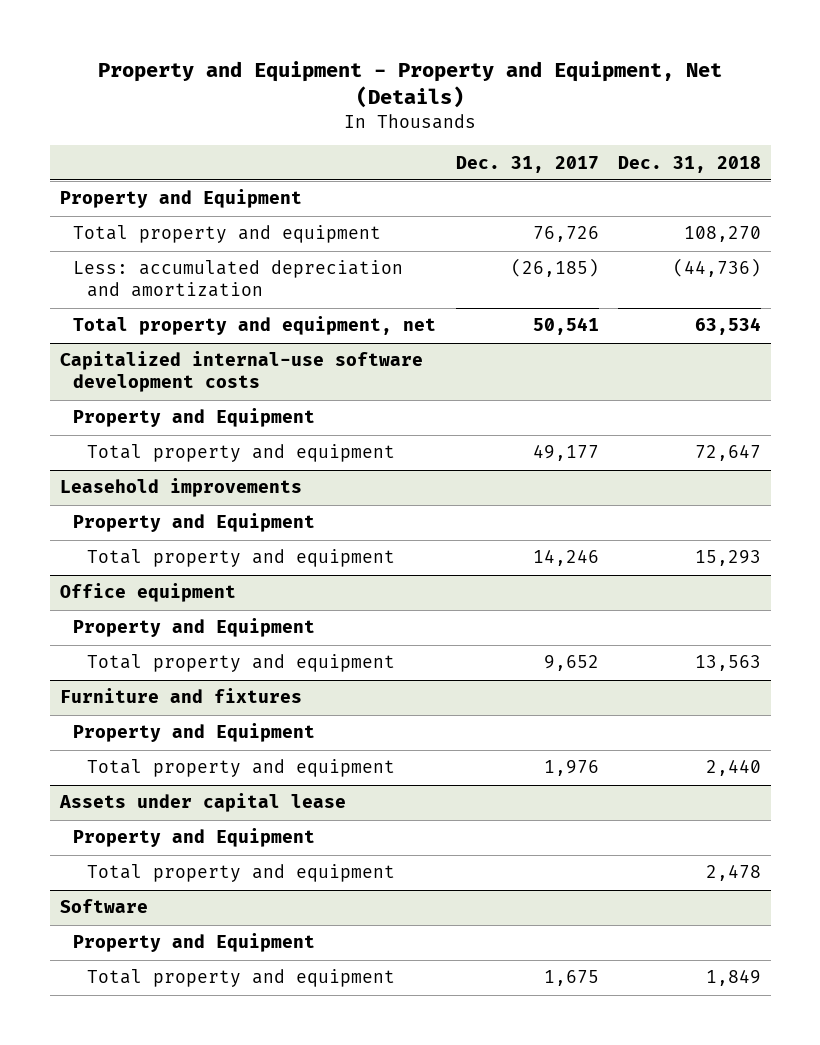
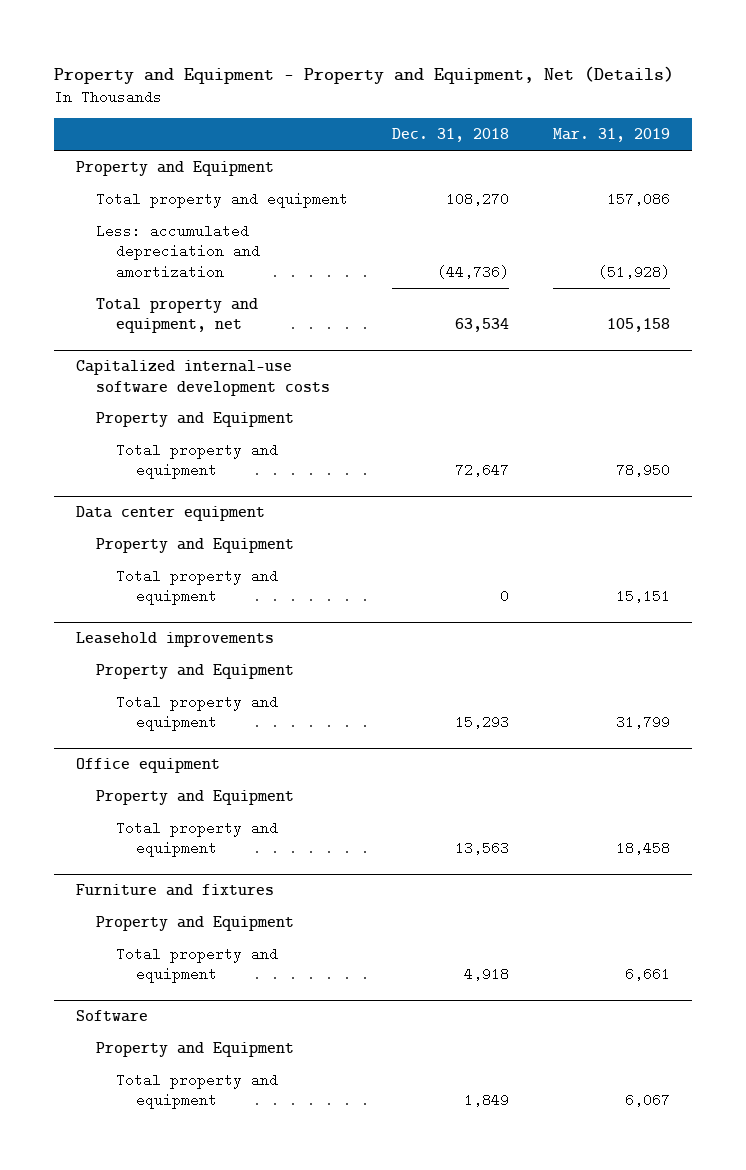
- | Dec. 31, 2017 | Dec. 31, 2018
+ | Dec. 31, 2018 | Mar. 31, 2019
+ Data center equipment
+ Property and Equipment
+ Total property and equipment | 0 | 15,151
@ Furniture and fixtures
- Total property and equipment | 1,976 | 2,440
- Assets under capital lease
- Property and Equipment
- Total property and equipment | | 2,478
@ Furniture and fixtures
+ Total property and equipment | 4,918 | 6,661

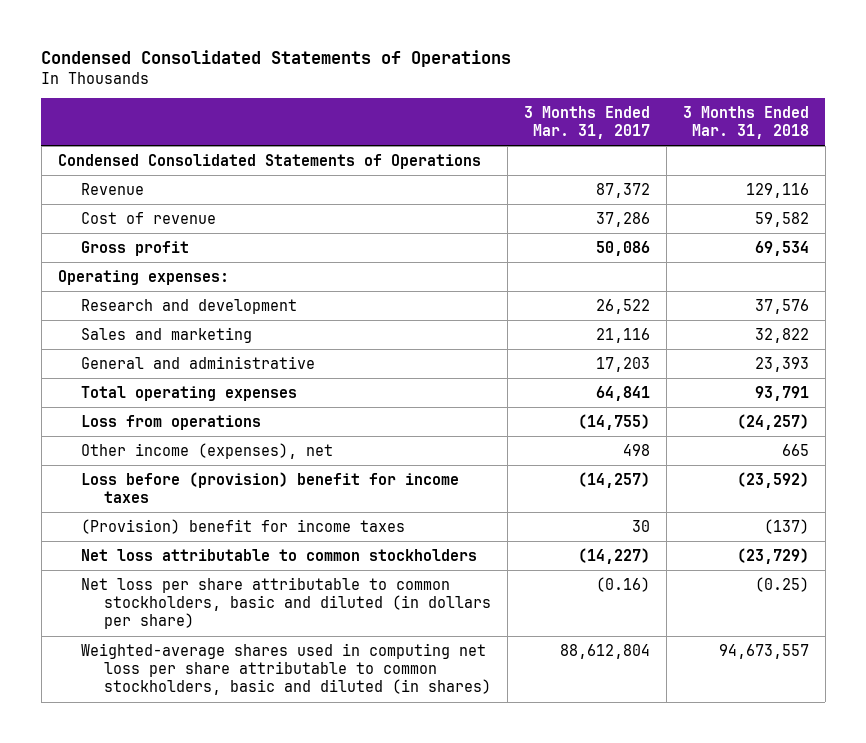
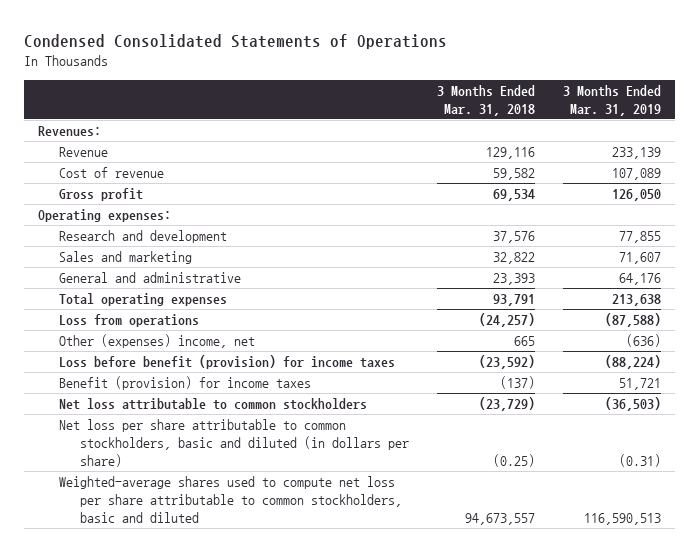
- | 3 Months Ended Mar. 31, 2017 | 3 Months Ended Mar. 31, 2018
+ | 3 Months Ended Mar. 31, 2018 | 3 Months Ended Mar. 31, 2019
- Condensed Consolidated Statements of Operations
+ Revenues:
- Other income (expenses), net | 498 | 665
- Loss before (provision) benefit for income taxes | (14,257) | (23,592)
- (Provision) benefit for income taxes | 30 | (137)
+ Other (expenses) income, net | 665 | (636)
+ Loss before benefit (provision) for income taxes | (23,592) | (88,224)
+ Benefit (provision) for income taxes | (137) | 51,721
- Weighted-average shares used in computing net loss per share attributable to common stockholders, basic and diluted (in shares) | 88,612,804 | 94,673,557
+ Weighted-average shares used to compute net loss per share attributable to common stockholders, basic and diluted | 94,673,557 | 116,590,513

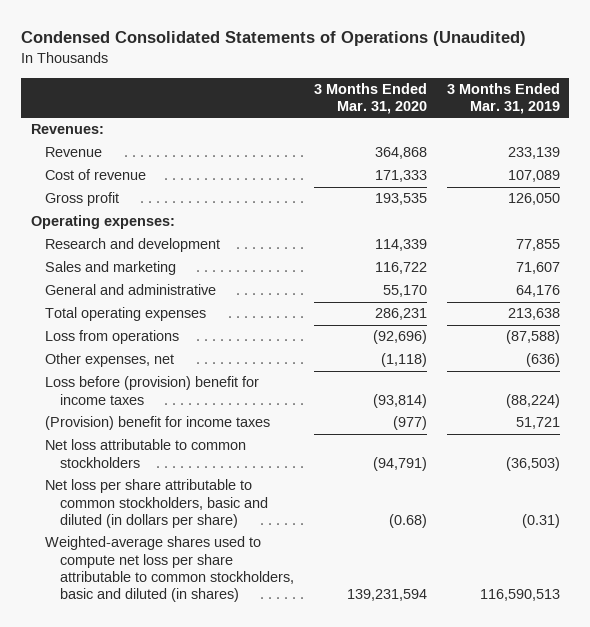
- Condensed Consolidated Statements of Operations
+ Condensed Consolidated Statements of Operations (Unaudited)
- | 3 Months Ended Mar. 31, 2018 | 3 Months Ended Mar. 31, 2019
+ | 3 Months Ended Mar. 31, 2020 | 3 Months Ended Mar. 31, 2019
- Other (expenses) income, net | 665 | (636)
- Loss before benefit (provision) for income taxes | (23,592) | (88,224)
- Benefit (provision) for income taxes | (137) | 51,721
+ Other expenses, net | (1,118) | (636)
+ Loss before (provision) benefit for income taxes | (93,814) | (88,224)
+ (Provision) benefit for income taxes | (977) | 51,721
- Weighted-average shares used to compute net loss per share attributable to common stockholders, basic and diluted | 94,673,557 | 116,590,513
+ Weighted-average shares used to compute net loss per share attributable to common stockholders, basic and diluted (in shares) | 139,231,594 | 116,590,513

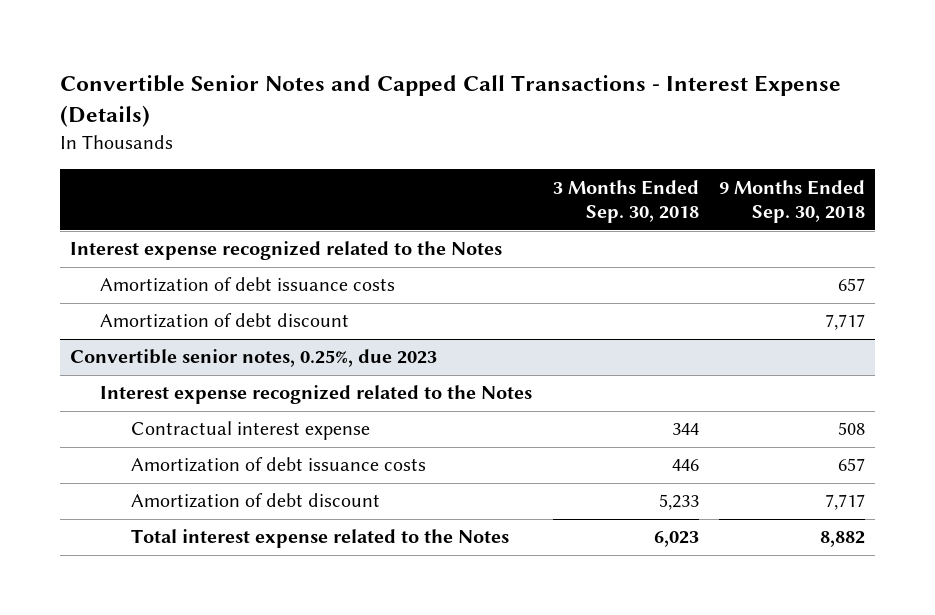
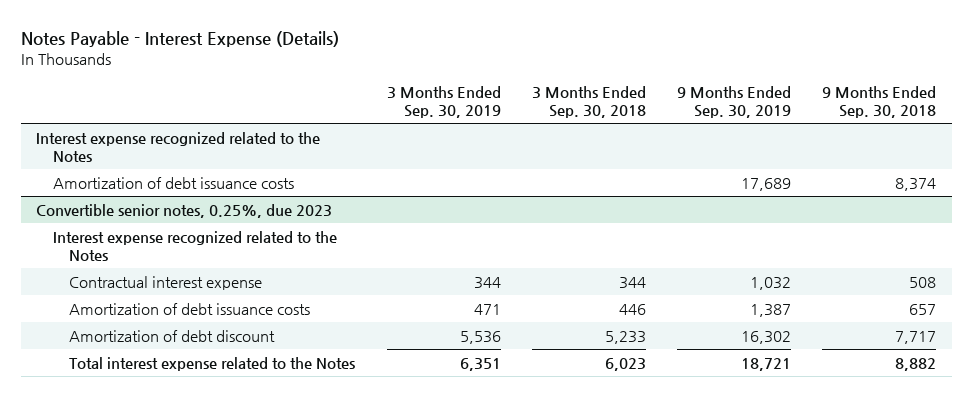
- Convertible Senior Notes and Capped Call Transactions - Interest Expense (Details)
+ Notes Payable - Interest Expense (Details)
- | 3 Months Ended Sep. 30, 2018 | 9 Months Ended Sep. 30, 2018
+ | 3 Months Ended Sep. 30, 2019 | 3 Months Ended Sep. 30, 2018 | 9 Months Ended Sep. 30, 2019 | 9 Months Ended Sep. 30, 2018
- Amortization of debt issuance costs | | 657
- Amortization of debt discount | | 7,717
+ Amortization of debt issuance costs | | | 17,689 | 8,374

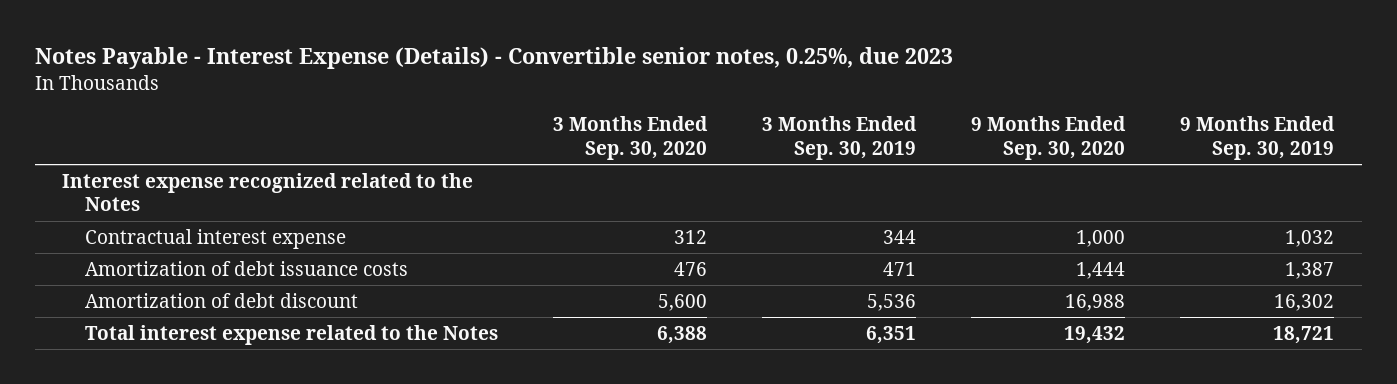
- Notes Payable - Interest Expense (Details)
+ Notes Payable - Interest Expense (Details) - Convertible senior notes, 0.25%, due 2023
- | 3 Months Ended Sep. 30, 2019 | 3 Months Ended Sep. 30, 2018 | 9 Months Ended Sep. 30, 2019 | 9 Months Ended Sep. 30, 2018
+ | 3 Months Ended Sep. 30, 2020 | 3 Months Ended Sep. 30, 2019 | 9 Months Ended Sep. 30, 2020 | 9 Months Ended Sep. 30, 2019
- Amortization of debt issuance costs | | | 17,689 | 8,374
- Convertible senior notes, 0.25%, due 2023
- Interest expense recognized related to the Notes

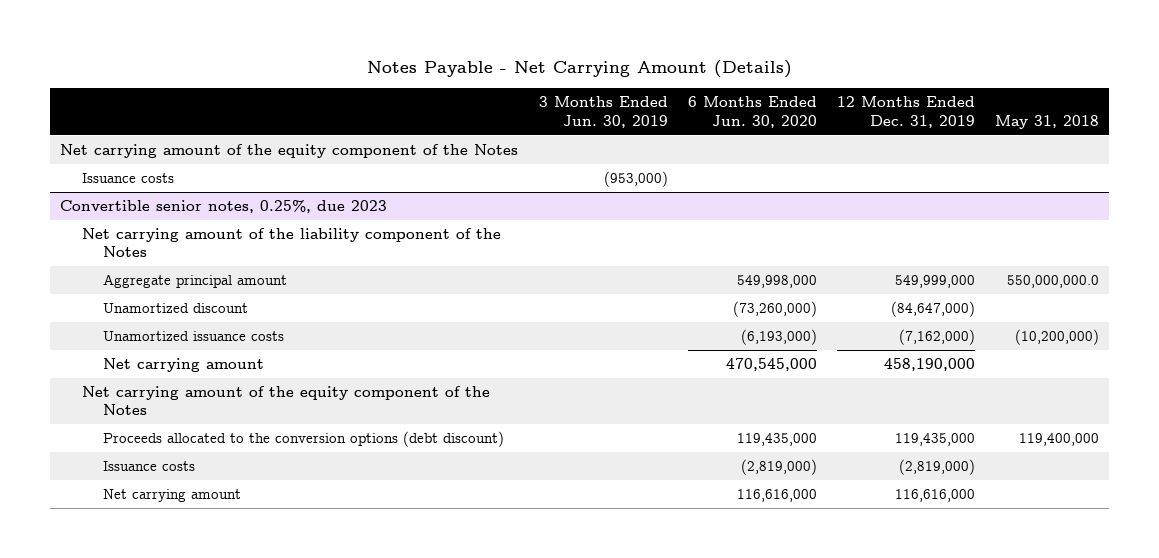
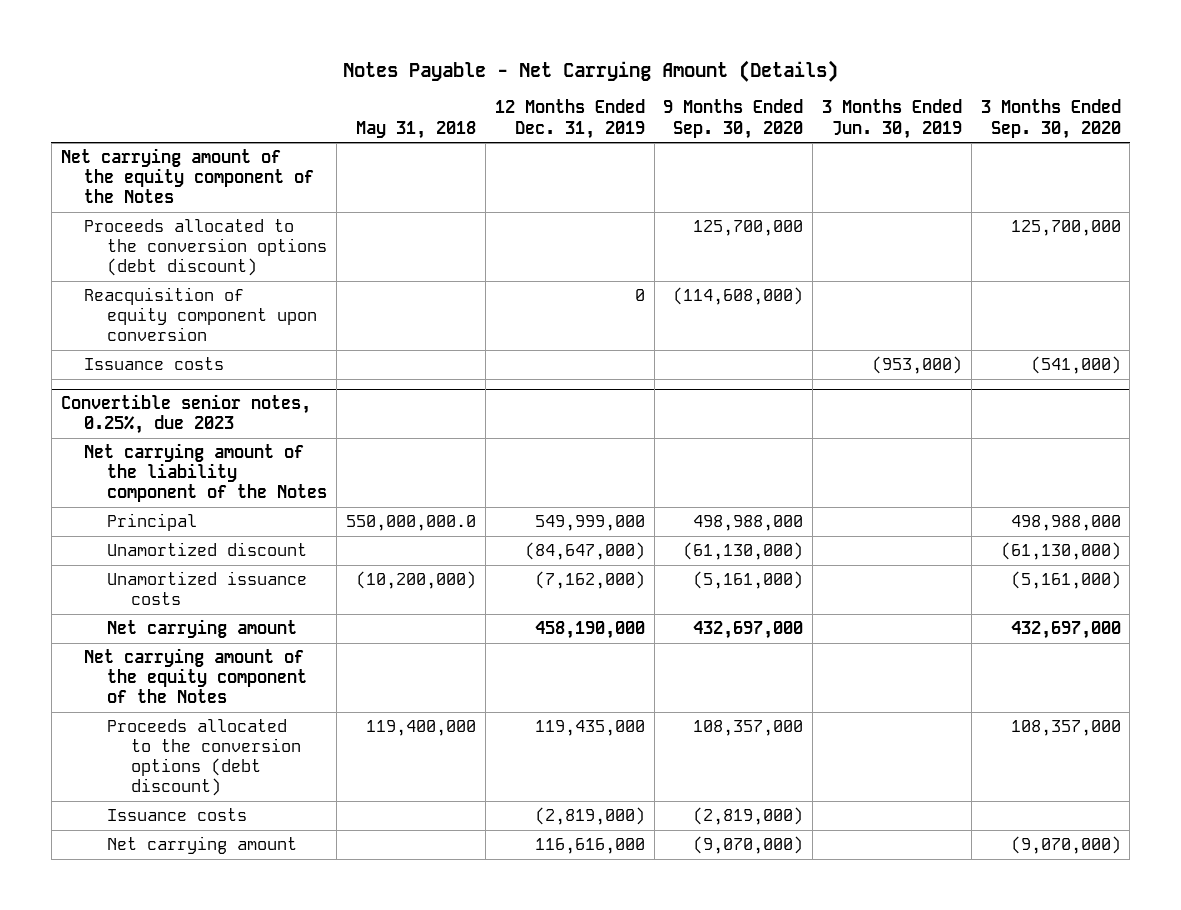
- | 3 Months Ended Jun. 30, 2019 | 6 Months Ended Jun. 30, 2020 | 12 Months Ended Dec. 31, 2019 | May 31, 2018
+ | May 31, 2018 | 12 Months Ended Dec. 31, 2019 | 9 Months Ended Sep. 30, 2020 | 3 Months Ended Jun. 30, 2019 | 3 Months Ended Sep. 30, 2020
+ Proceeds allocated to the conversion options (debt discount) | | | 125,700,000 | | 125,700,000
+ Reacquisition of equity component upon conversion | | 0 | (114,608,000) | |
@ Convertible senior notes, 0.25%, due 2023
- Aggregate principal amount | | 549,998,000 | 549,999,000 | 550,000,000.0
+ Principal | 550,000,000.0 | 549,999,000 | 498,988,000 | | 498,988,000

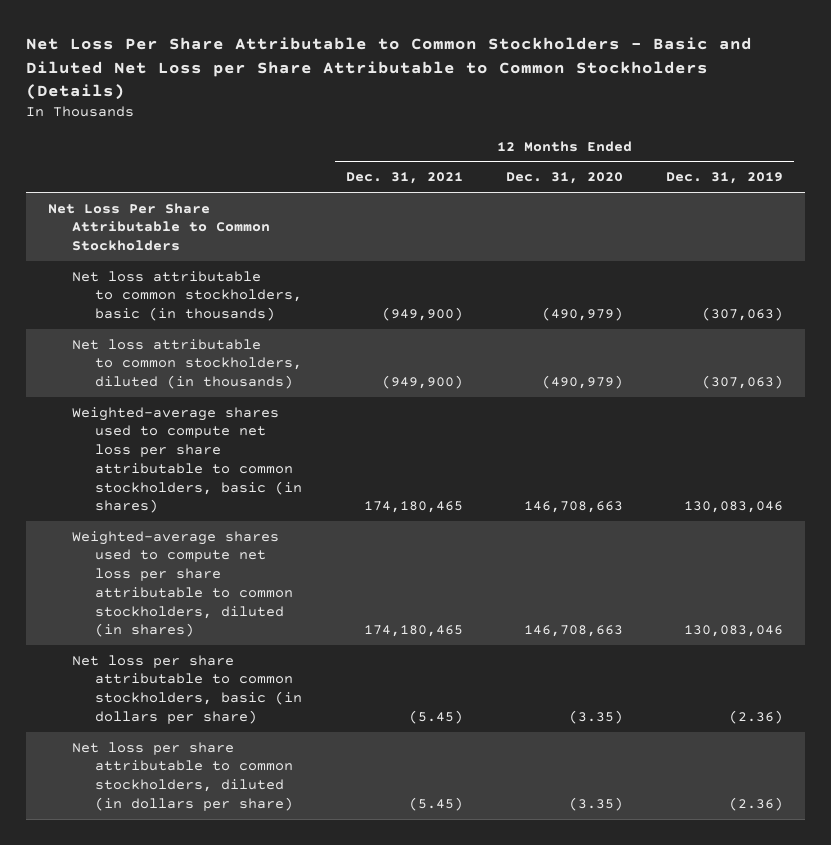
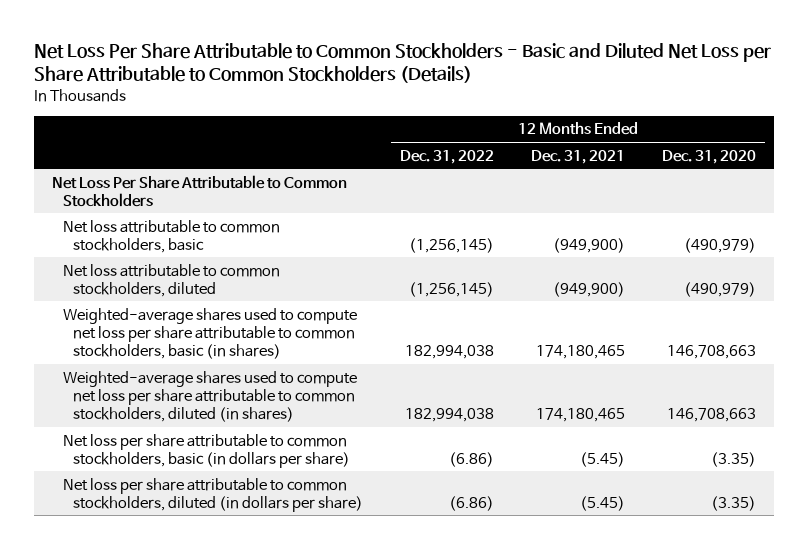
- | 12 Months Ended Dec. 31, 2021 | 12 Months Ended Dec. 31, 2020 | 12 Months Ended Dec. 31, 2019
+ | 12 Months Ended Dec. 31, 2022 | 12 Months Ended Dec. 31, 2021 | 12 Months Ended Dec. 31, 2020
- Net loss attributable to common stockholders, basic (in thousands) | (949,900) | (490,979) | (307,063)
- Net loss attributable to common stockholders, diluted (in thousands) | (949,900) | (490,979) | (307,063)
+ Net loss attributable to common stockholders, basic | (1,256,145) | (949,900) | (490,979)
+ Net loss attributable to common stockholders, diluted | (1,256,145) | (949,900) | (490,979)

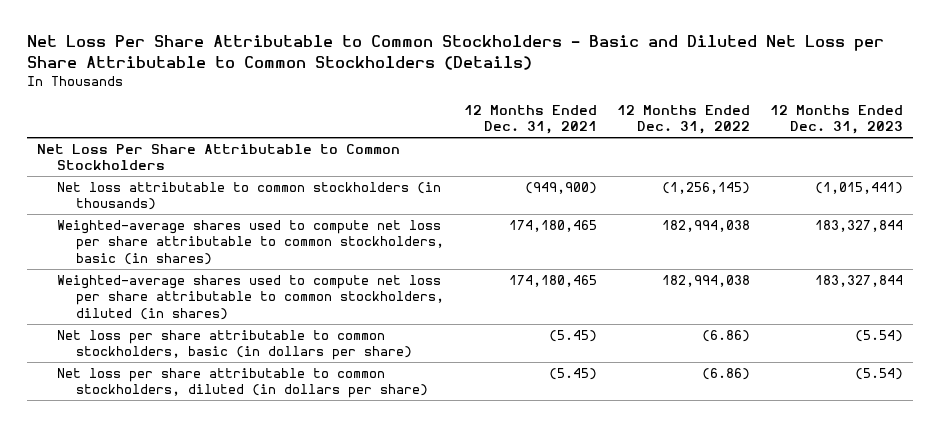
- | 12 Months Ended Dec. 31, 2022 | 12 Months Ended Dec. 31, 2021 | 12 Months Ended Dec. 31, 2020
+ | 12 Months Ended Dec. 31, 2021 | 12 Months Ended Dec. 31, 2022 | 12 Months Ended Dec. 31, 2023
- Net loss attributable to common stockholders, basic | (1,256,145) | (949,900) | (490,979)
- Net loss attributable to common stockholders, diluted | (1,256,145) | (949,900) | (490,979)
+ Net loss attributable to common stockholders (in thousands) | (949,900) | (1,256,145) | (1,015,441)

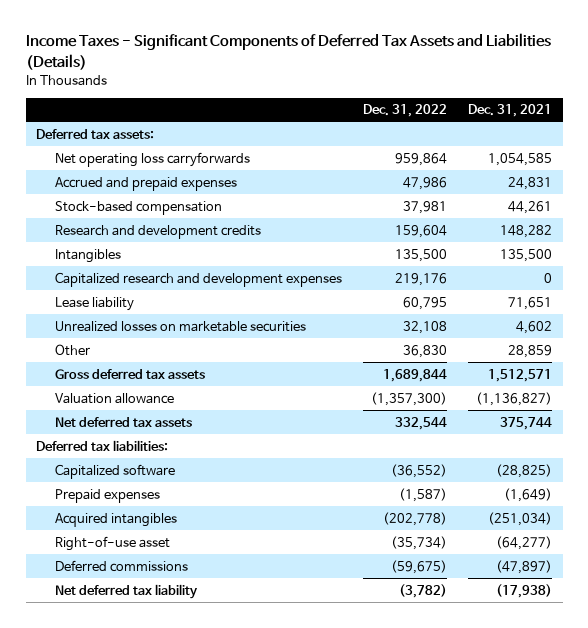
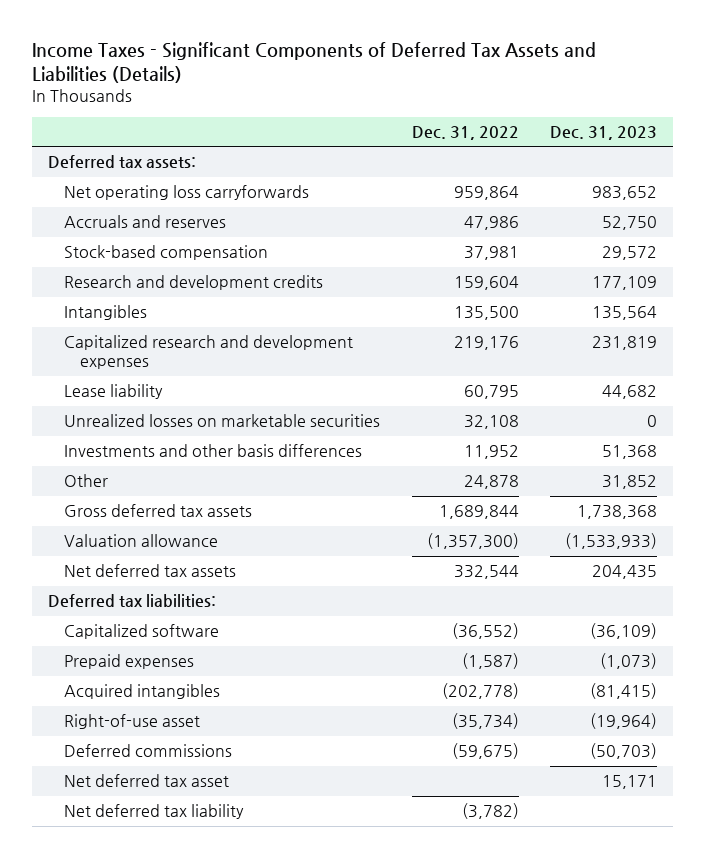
- | Dec. 31, 2022 | Dec. 31, 2021
+ | Dec. 31, 2022 | Dec. 31, 2023
- Accrued and prepaid expenses | 47,986 | 24,831
+ Accruals and reserves | 47,986 | 52,750
- Other | 36,830 | 28,859
+ Investments and other basis differences | 11,952 | 51,368
+ Other | 24,878 | 31,852
+ Net deferred tax asset | | 15,171

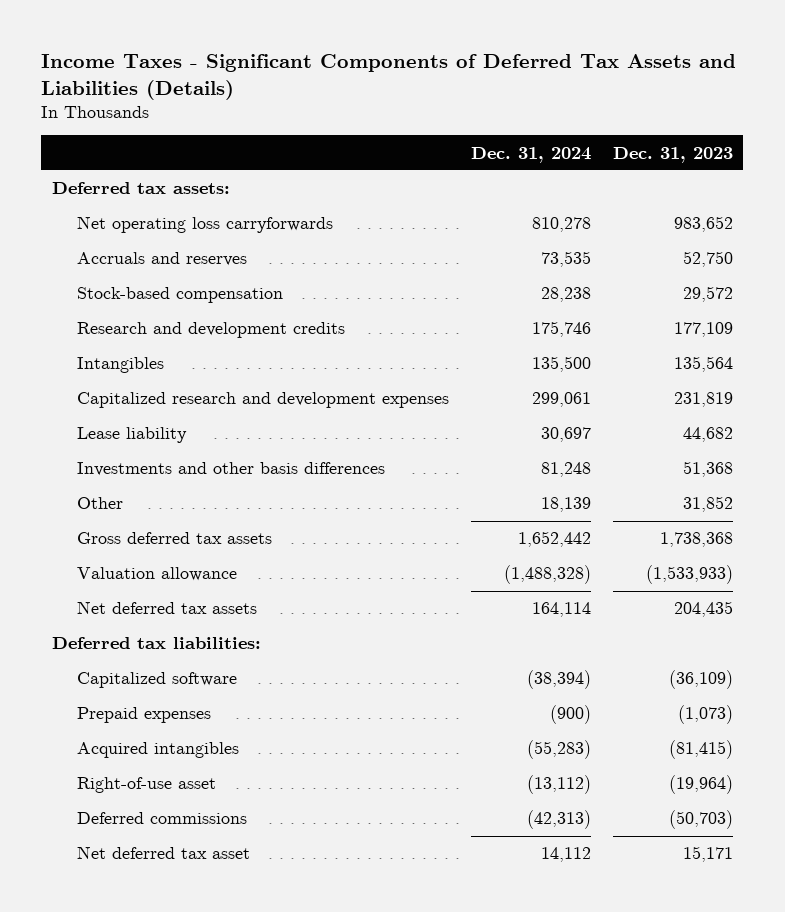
- | Dec. 31, 2022 | Dec. 31, 2023
+ | Dec. 31, 2024 | Dec. 31, 2023
- Unrealized losses on marketable securities | 32,108 | 0
- Net deferred tax liability | (3,782) |

